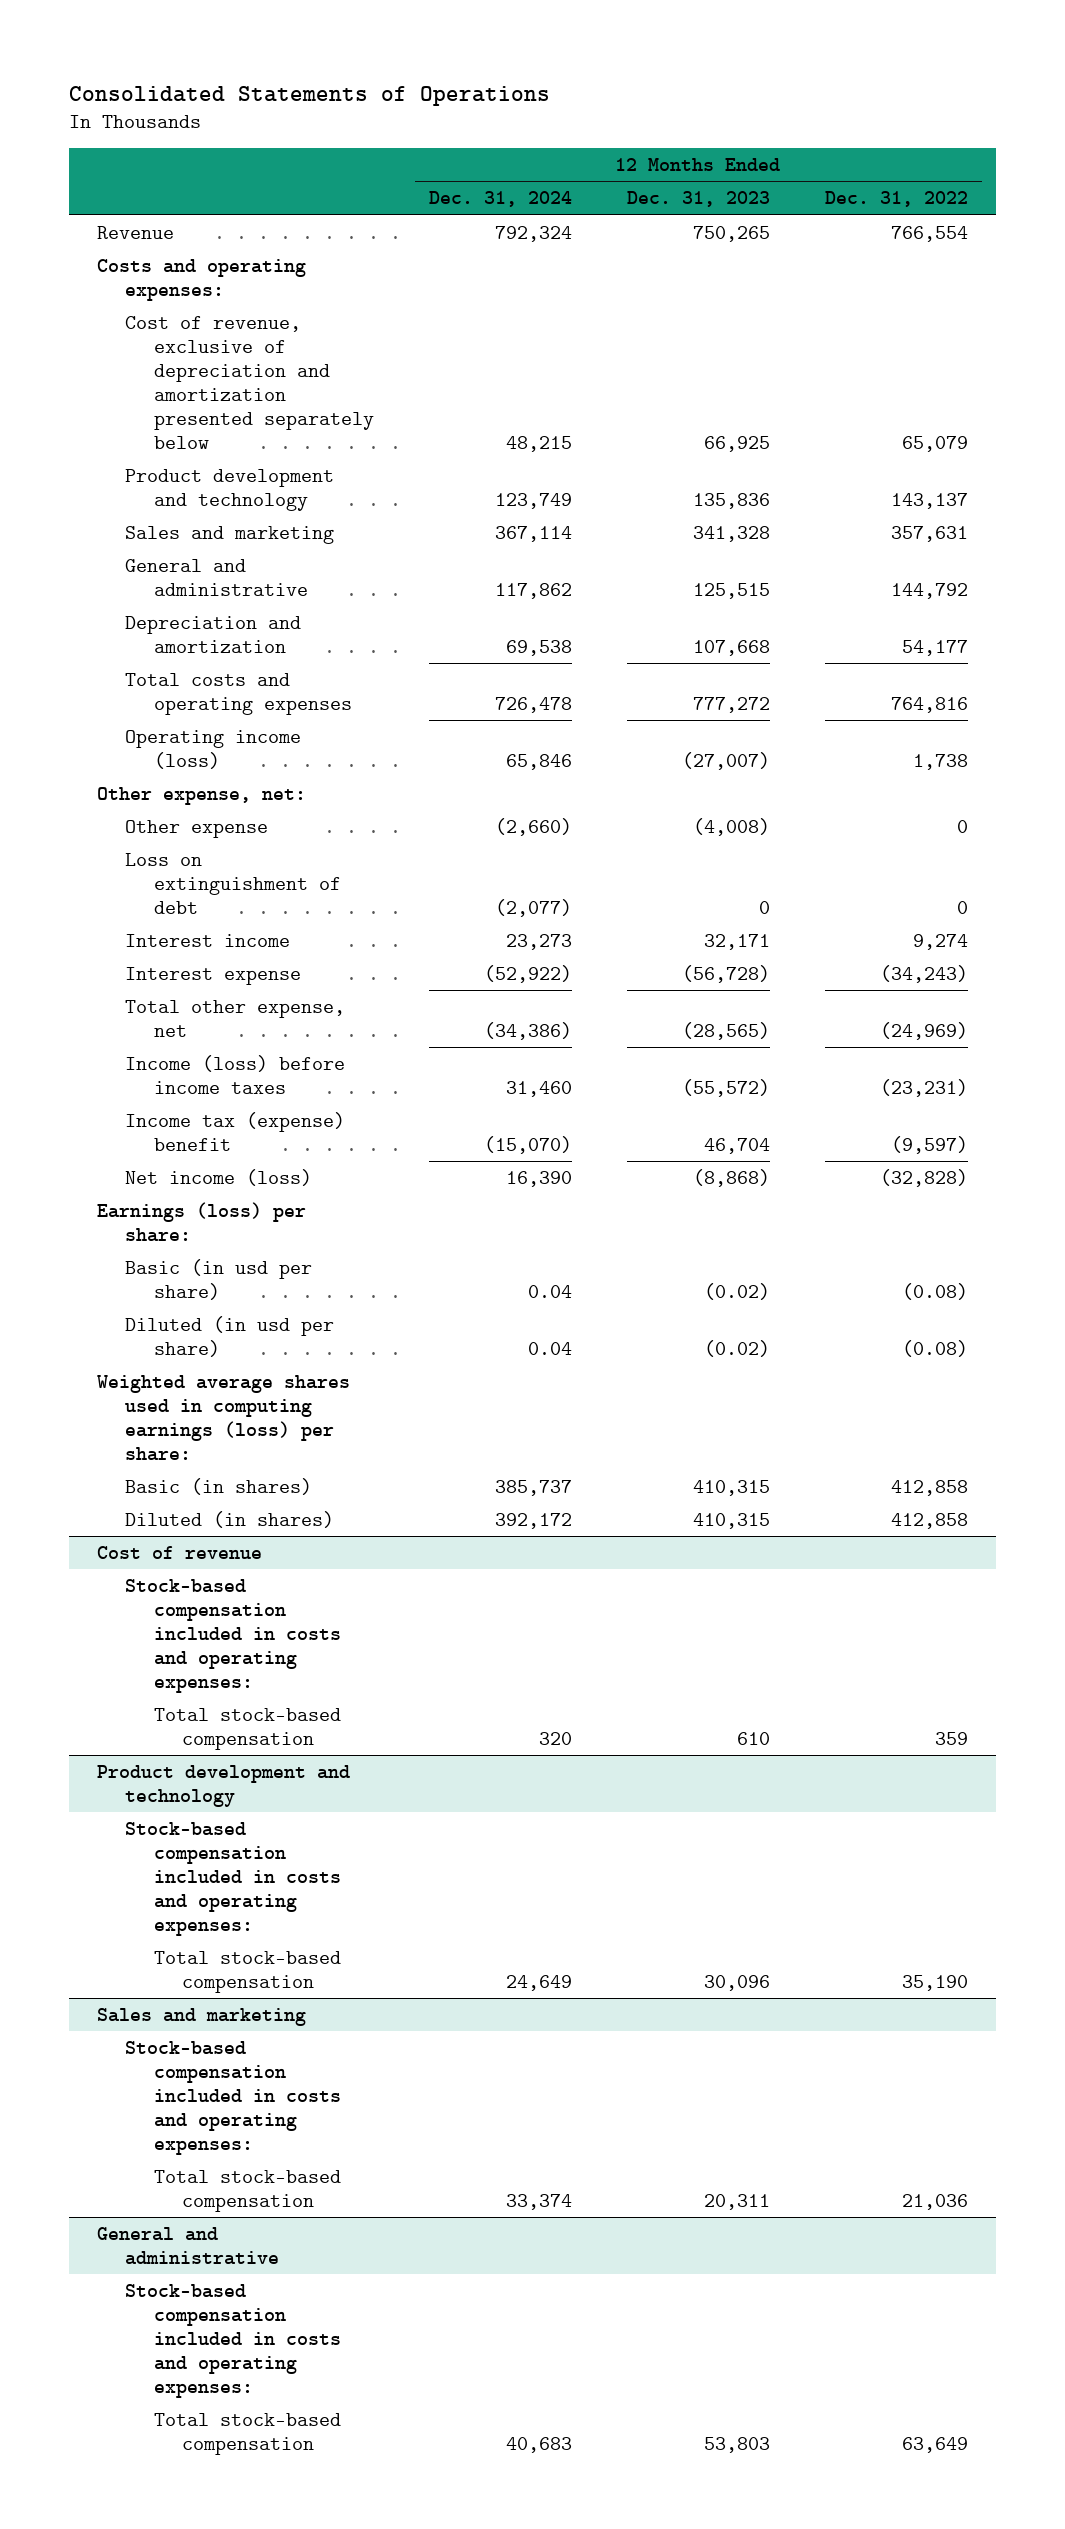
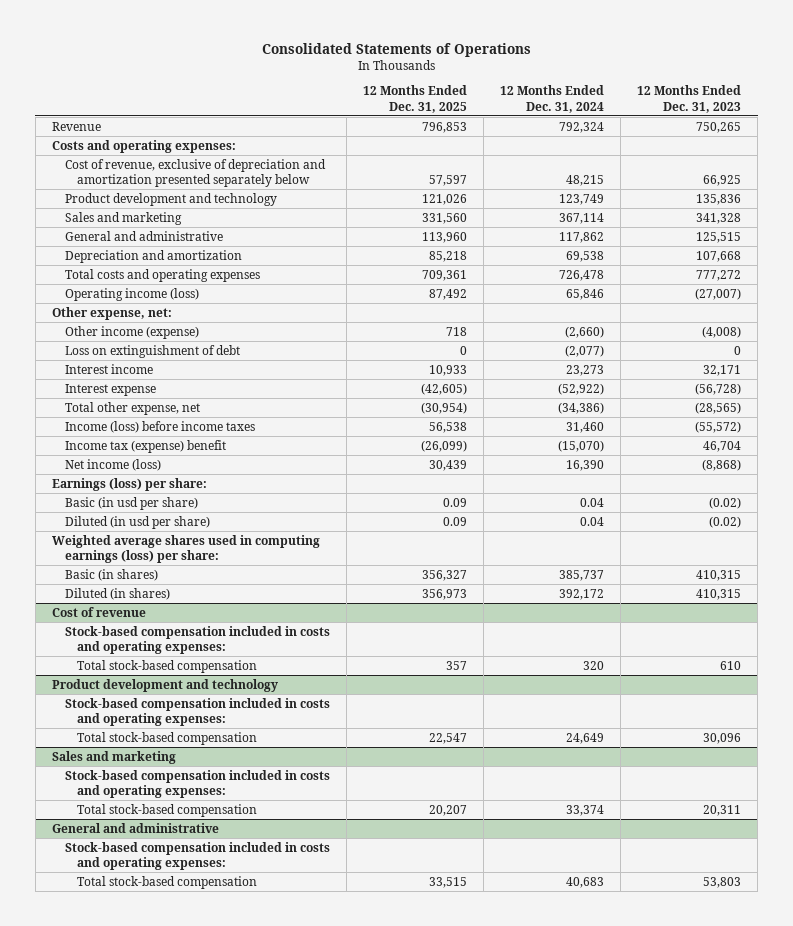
- | 12 Months Ended Dec. 31, 2024 | 12 Months Ended Dec. 31, 2023 | 12 Months Ended Dec. 31, 2022
+ | 12 Months Ended Dec. 31, 2025 | 12 Months Ended Dec. 31, 2024 | 12 Months Ended Dec. 31, 2023
- Other expense | (2,660) | (4,008) | 0
+ Other income (expense) | 718 | (2,660) | (4,008)

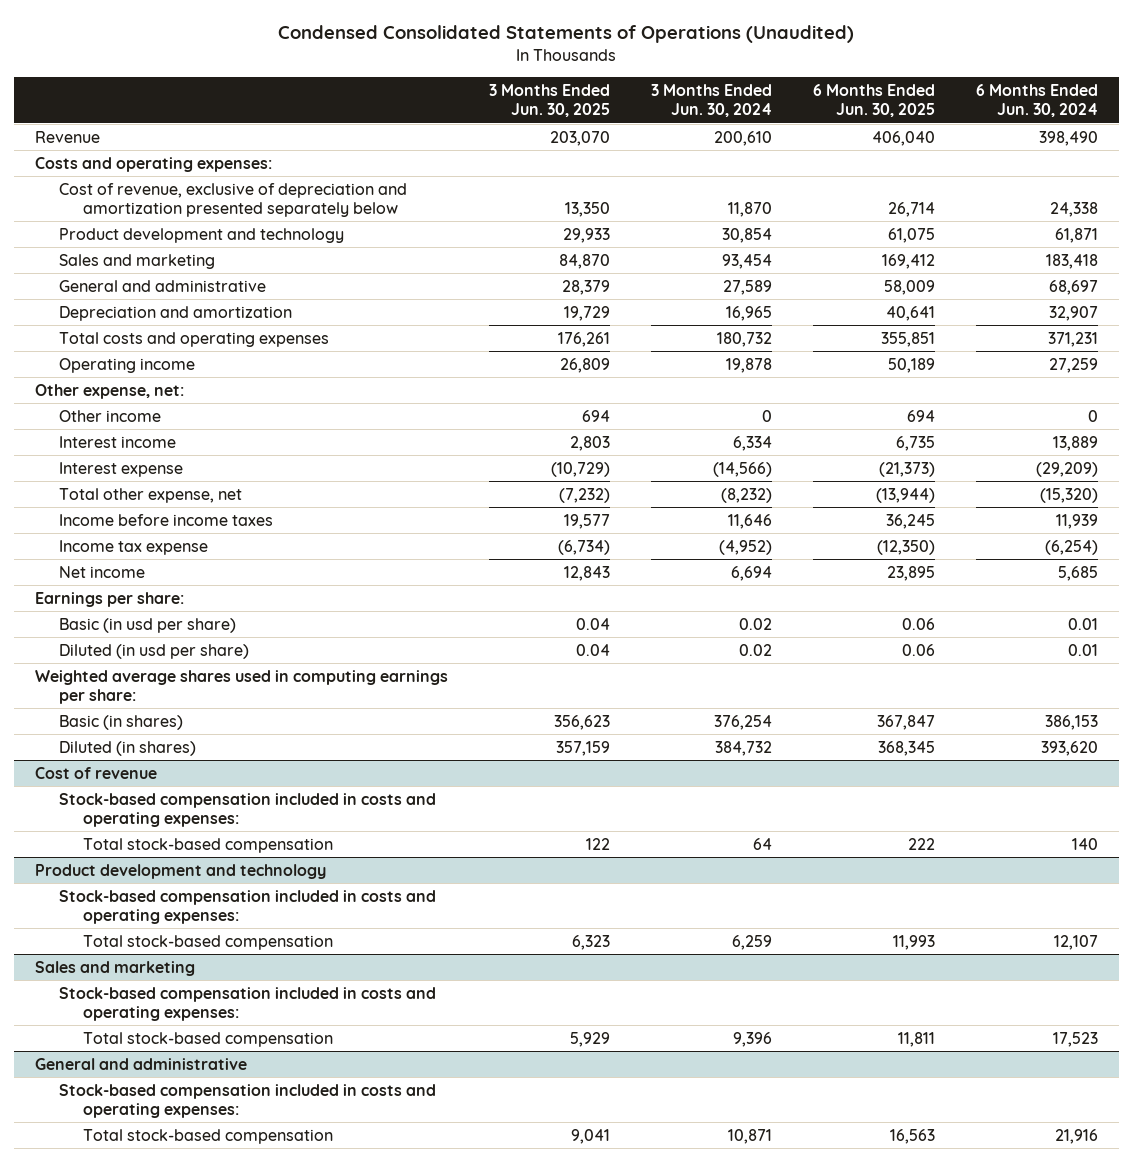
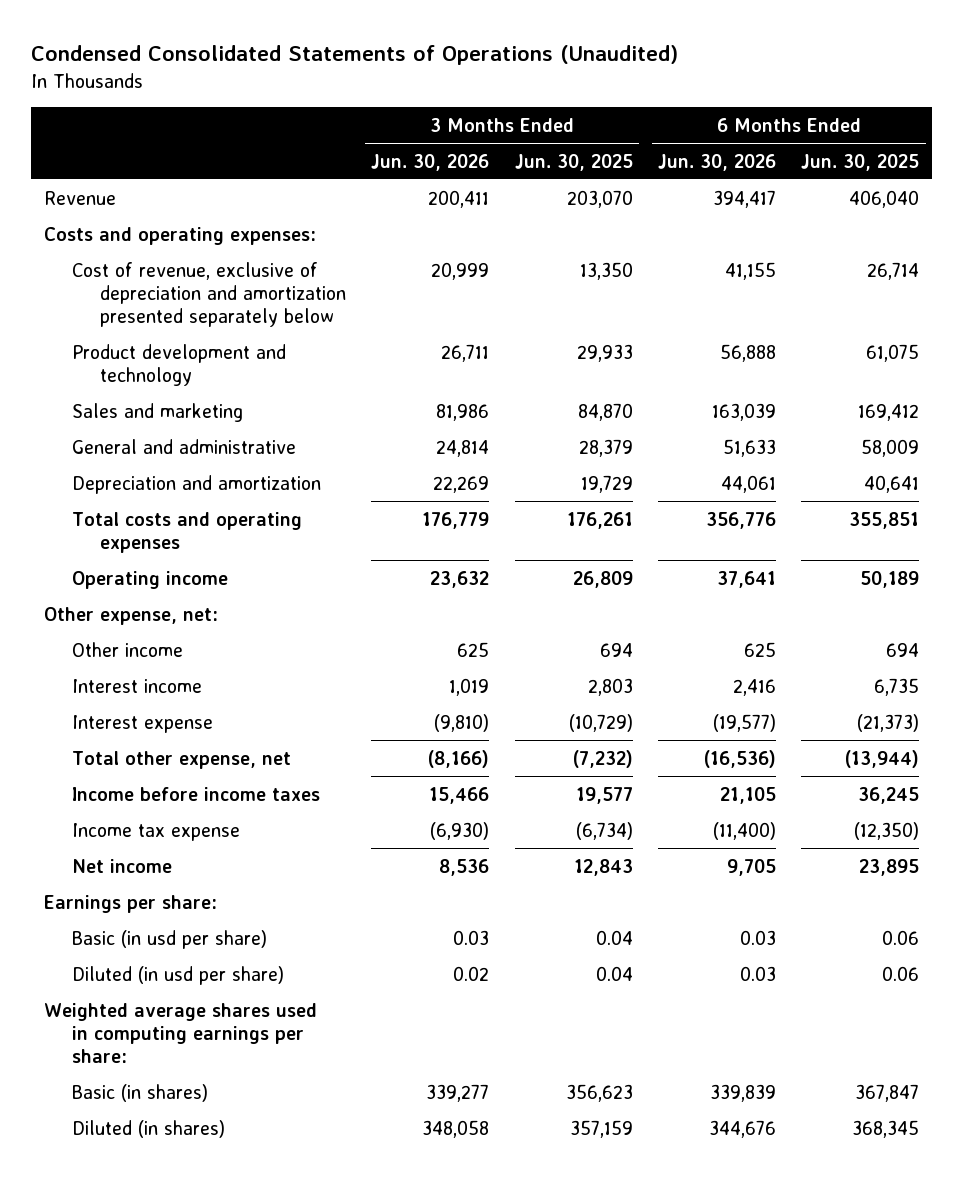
- | 3 Months Ended Jun. 30, 2025 | 3 Months Ended Jun. 30, 2024 | 6 Months Ended Jun. 30, 2025 | 6 Months Ended Jun. 30, 2024
+ | 3 Months Ended Jun. 30, 2026 | 3 Months Ended Jun. 30, 2025 | 6 Months Ended Jun. 30, 2026 | 6 Months Ended Jun. 30, 2025
- Cost of revenue
- Stock-based compensation included in costs and operating expenses:
- Total stock-based compensation | 122 | 64 | 222 | 140
- Product development and technology
- Stock-based compensation included in costs and operating expenses:
- Total stock-based compensation | 6,323 | 6,259 | 11,993 | 12,107
- Sales and marketing
- Stock-based compensation included in costs and operating expenses:
- Total stock-based compensation | 5,929 | 9,396 | 11,811 | 17,523
- General and administrative
- Stock-based compensation included in costs and operating expenses:
- Total stock-based compensation | 9,041 | 10,871 | 16,563 | 21,916

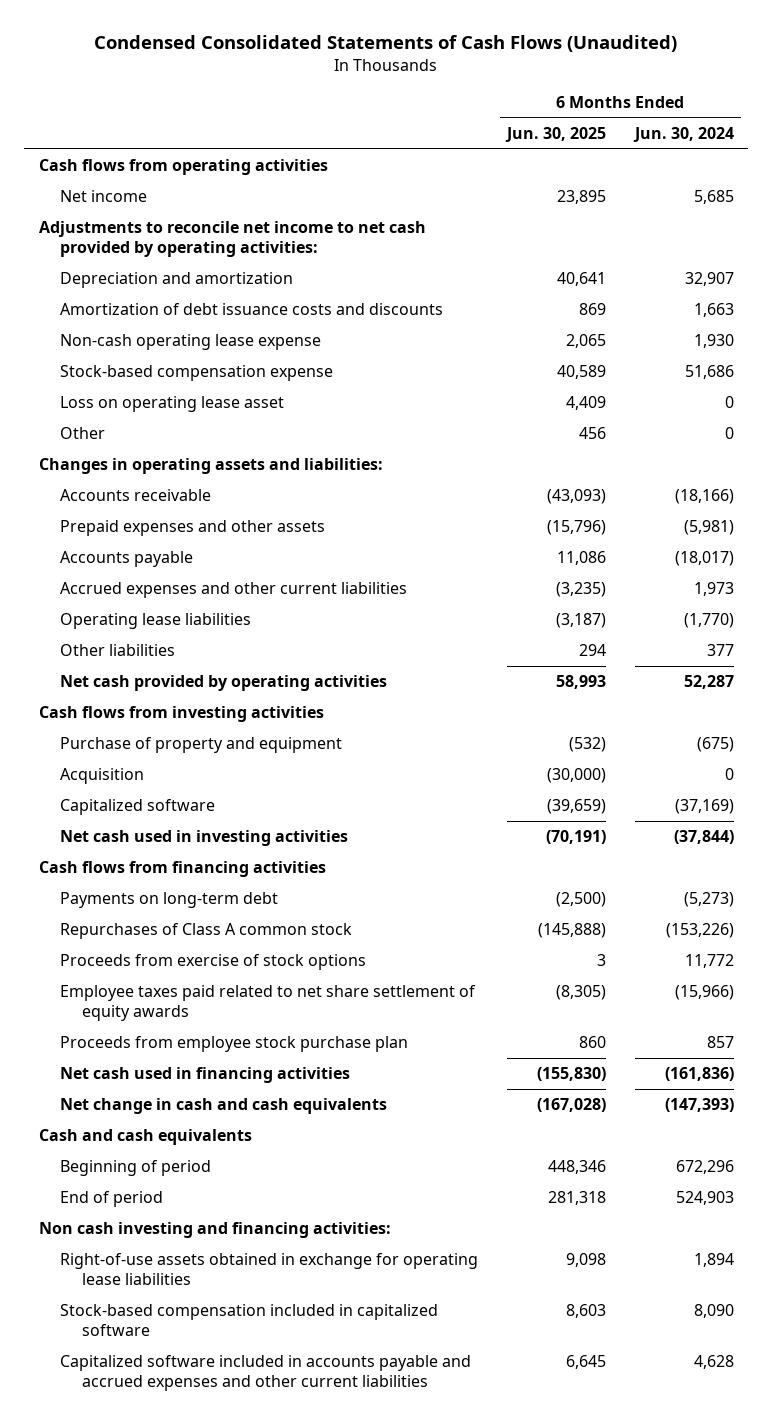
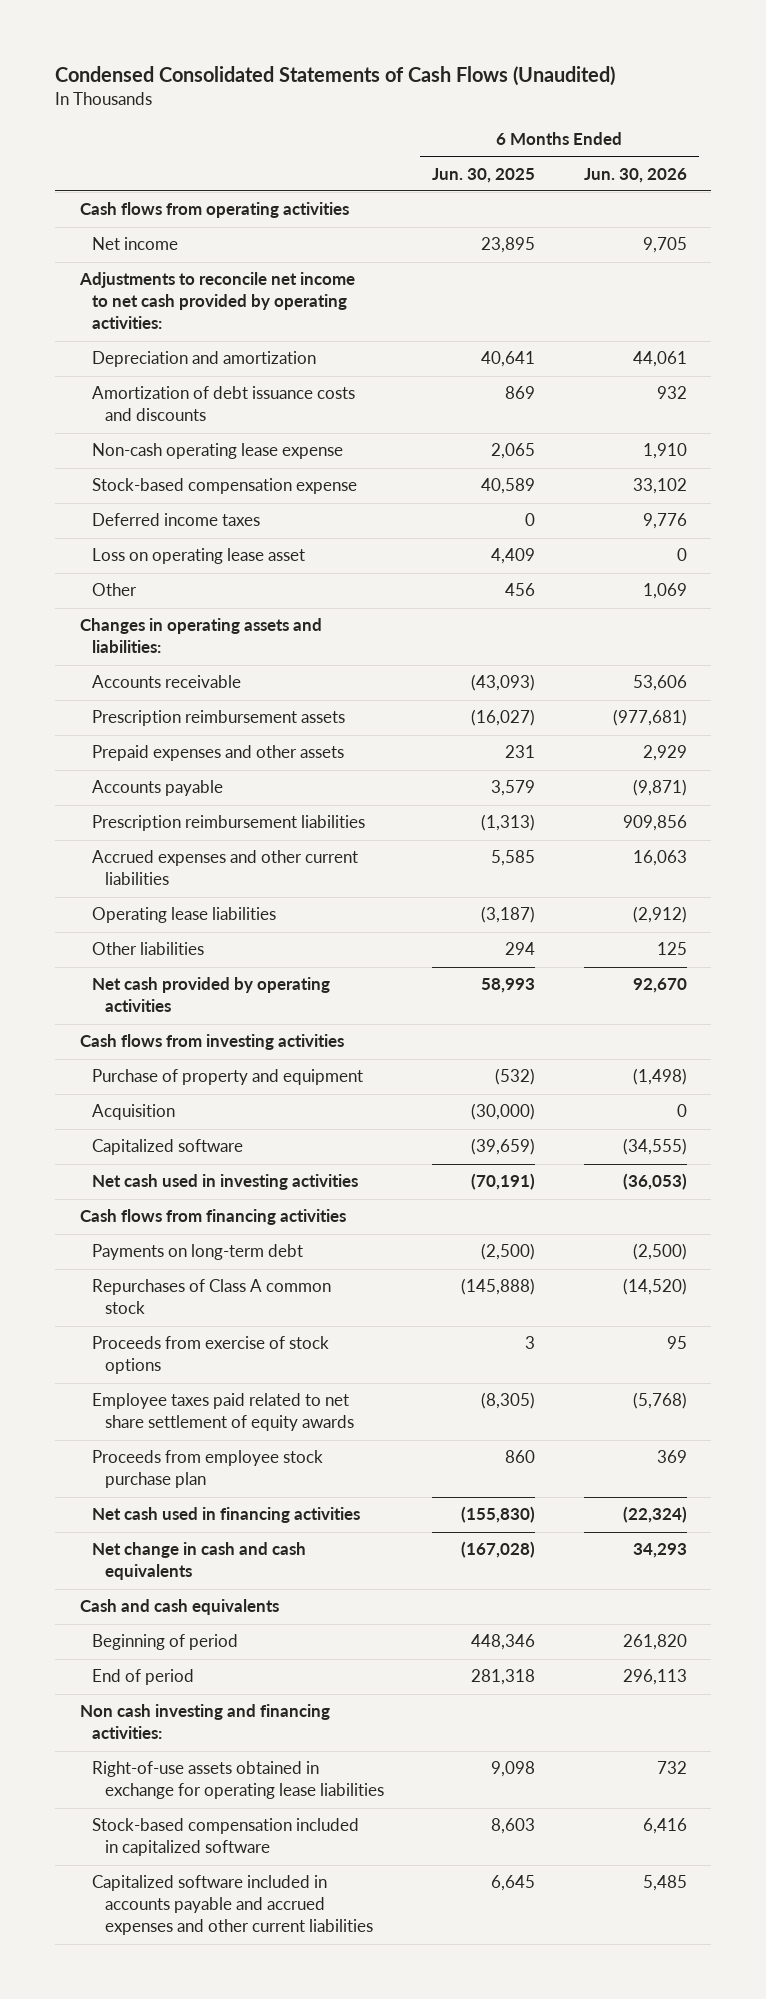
- | 6 Months Ended Jun. 30, 2025 | 6 Months Ended Jun. 30, 2024
+ | 6 Months Ended Jun. 30, 2025 | 6 Months Ended Jun. 30, 2026
+ Deferred income taxes | 0 | 9,776
- Prepaid expenses and other assets | (15,796) | (5,981)
- Accounts payable | 11,086 | (18,017)
- Accrued expenses and other current liabilities | (3,235) | 1,973
+ Prescription reimbursement assets | (16,027) | (977,681)
+ Prepaid expenses and other assets | 231 | 2,929
+ Accounts payable | 3,579 | (9,871)
+ Prescription reimbursement liabilities | (1,313) | 909,856
+ Accrued expenses and other current liabilities | 5,585 | 16,063

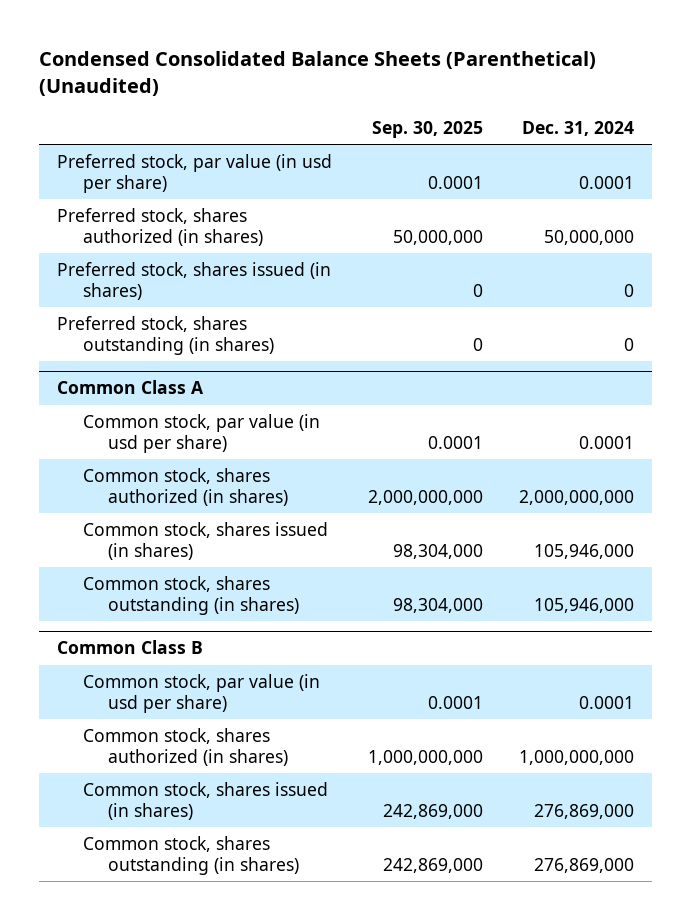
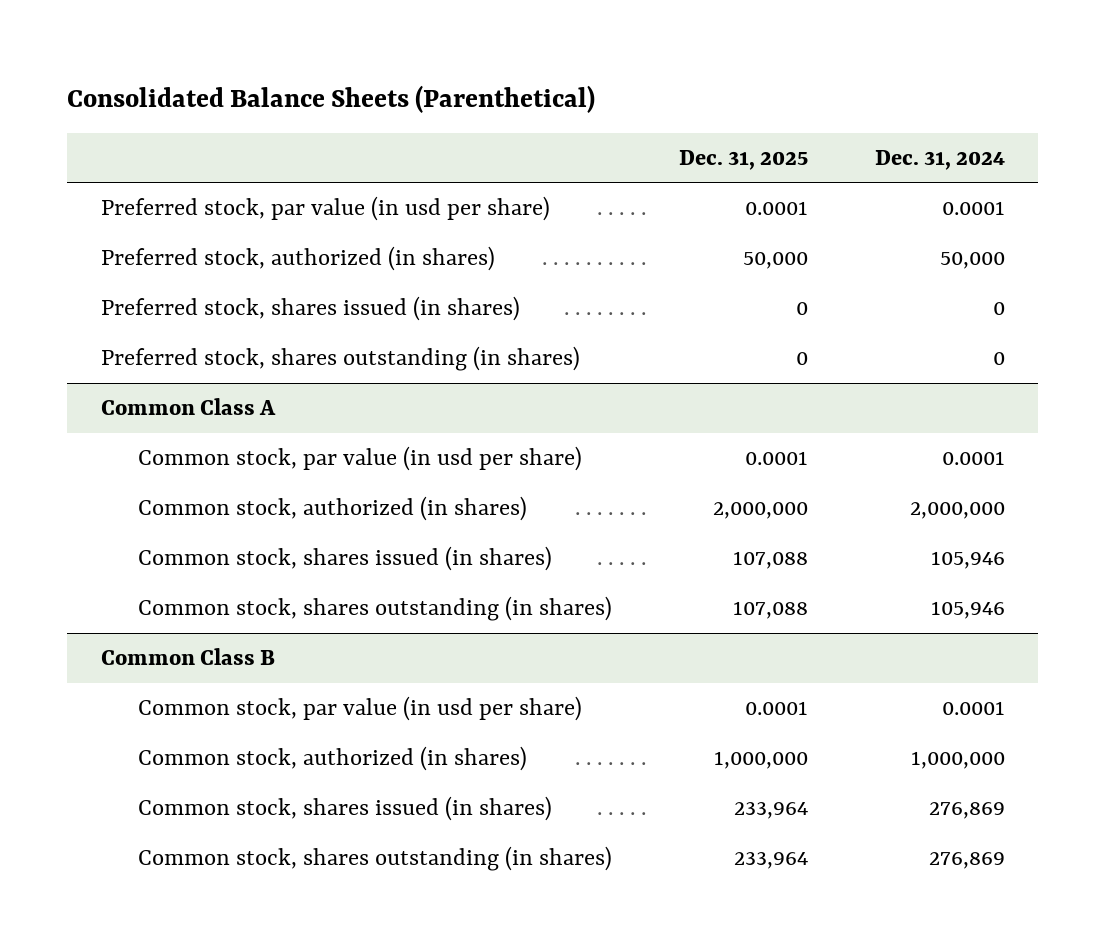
- Condensed Consolidated Balance Sheets (Parenthetical) (Unaudited)
+ Consolidated Balance Sheets (Parenthetical)
- | Sep. 30, 2025 | Dec. 31, 2024
+ | Dec. 31, 2025 | Dec. 31, 2024
- Preferred stock, shares authorized (in shares) | 50,000,000 | 50,000,000
+ Preferred stock, authorized (in shares) | 50,000 | 50,000
@ Common Class A
- Common stock, shares authorized (in shares) | 2,000,000,000 | 2,000,000,000
- Common stock, shares issued (in shares) | 98,304,000 | 105,946,000
- Common stock, shares outstanding (in shares) | 98,304,000 | 105,946,000
+ Common stock, authorized (in shares) | 2,000,000 | 2,000,000
+ Common stock, shares issued (in shares) | 107,088 | 105,946
+ Common stock, shares outstanding (in shares) | 107,088 | 105,946
@ Common Class B
- Common stock, shares authorized (in shares) | 1,000,000,000 | 1,000,000,000
- Common stock, shares issued (in shares) | 242,869,000 | 276,869,000
- Common stock, shares outstanding (in shares) | 242,869,000 | 276,869,000
+ Common stock, authorized (in shares) | 1,000,000 | 1,000,000
+ Common stock, shares issued (in shares) | 233,964 | 276,869
+ Common stock, shares outstanding (in shares) | 233,964 | 276,869

